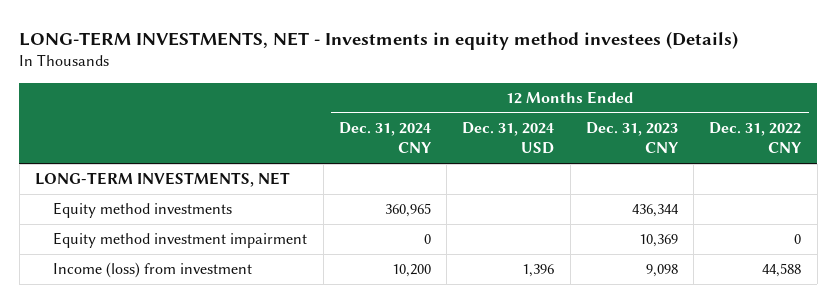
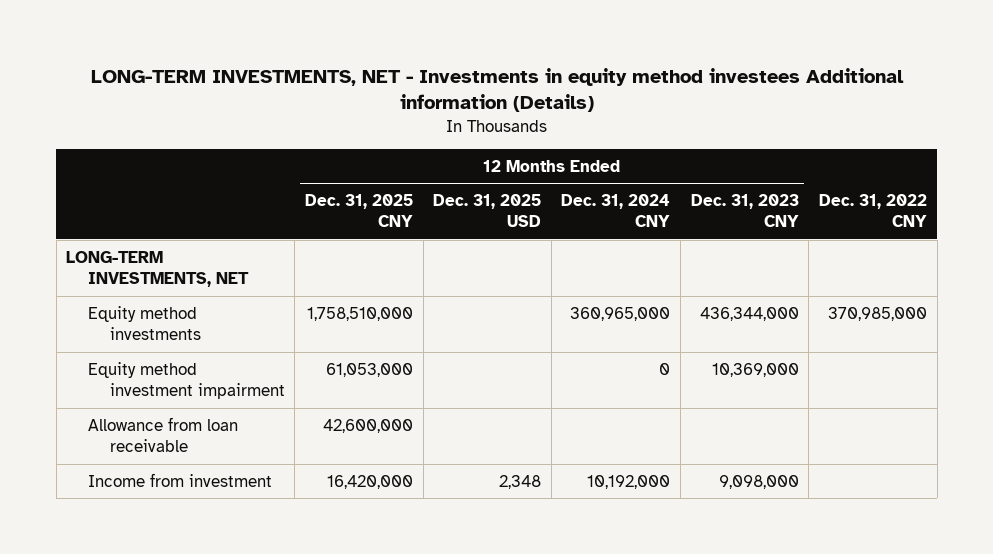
- LONG-TERM INVESTMENTS, NET - Investments in equity method investees (Details)
+ LONG-TERM INVESTMENTS, NET - Investments in equity method investees Additional information (Details)
- | 12 Months Ended Dec. 31, 2024 CNY | 12 Months Ended Dec. 31, 2024 USD | 12 Months Ended Dec. 31, 2023 CNY | 12 Months Ended Dec. 31, 2022 CNY
+ | 12 Months Ended Dec. 31, 2025 CNY | 12 Months Ended Dec. 31, 2025 USD | 12 Months Ended Dec. 31, 2024 CNY | 12 Months Ended Dec. 31, 2023 CNY | Dec. 31, 2022 CNY
- Equity method investments | 360,965 | | 436,344 |
- Equity method investment impairment | 0 | | 10,369 | 0
- Income (loss) from investment | 10,200 | 1,396 | 9,098 | 44,588
+ Equity method investments | 1,758,510,000 | | 360,965,000 | 436,344,000 | 370,985,000
+ Equity method investment impairment | 61,053,000 | | 0 | 10,369,000 |
+ Allowance from loan receivable | 42,600,000 | | | |
+ Income from investment | 16,420,000 | 2,348 | 10,192,000 | 9,098,000 |

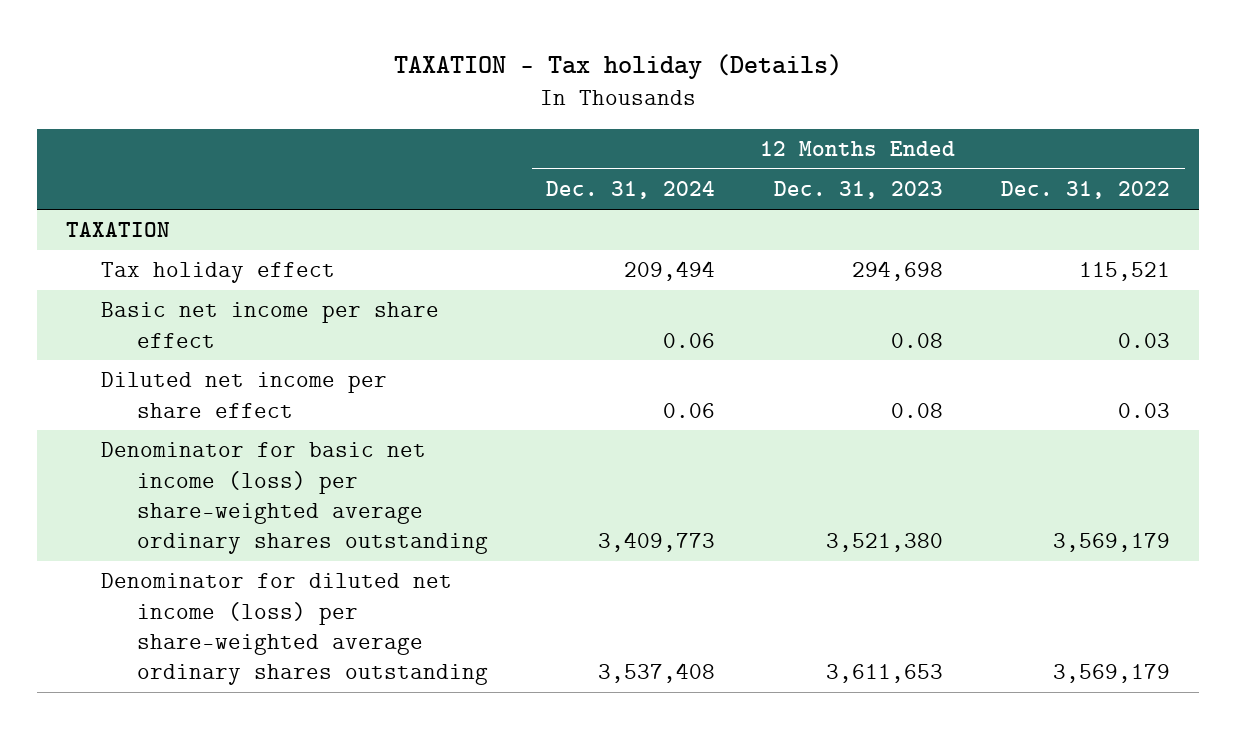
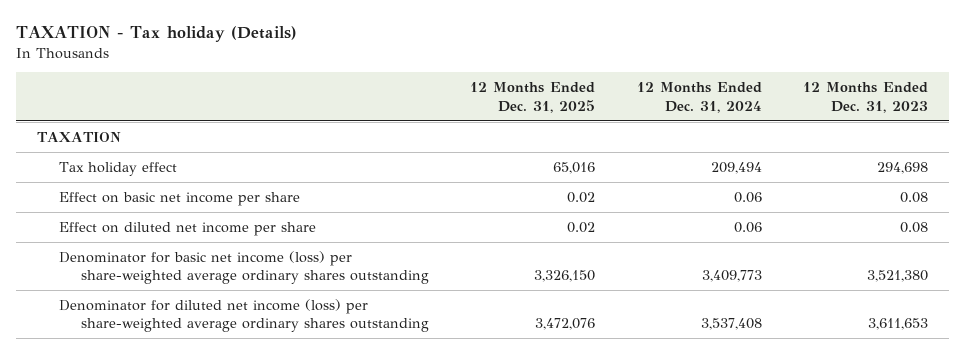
- | 12 Months Ended Dec. 31, 2024 | 12 Months Ended Dec. 31, 2023 | 12 Months Ended Dec. 31, 2022
+ | 12 Months Ended Dec. 31, 2025 | 12 Months Ended Dec. 31, 2024 | 12 Months Ended Dec. 31, 2023
- Basic net income per share effect | 0.06 | 0.08 | 0.03
- Diluted net income per share effect | 0.06 | 0.08 | 0.03
+ Effect on basic net income per share | 0.02 | 0.06 | 0.08
+ Effect on diluted net income per share | 0.02 | 0.06 | 0.08

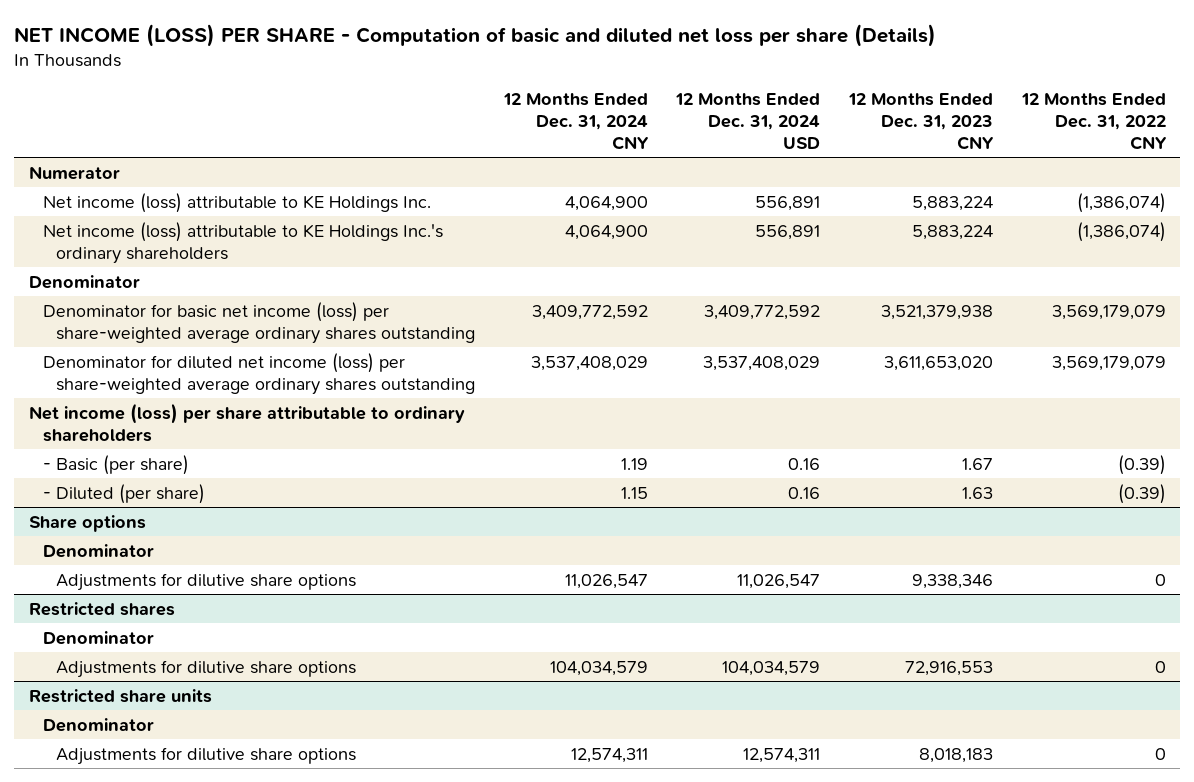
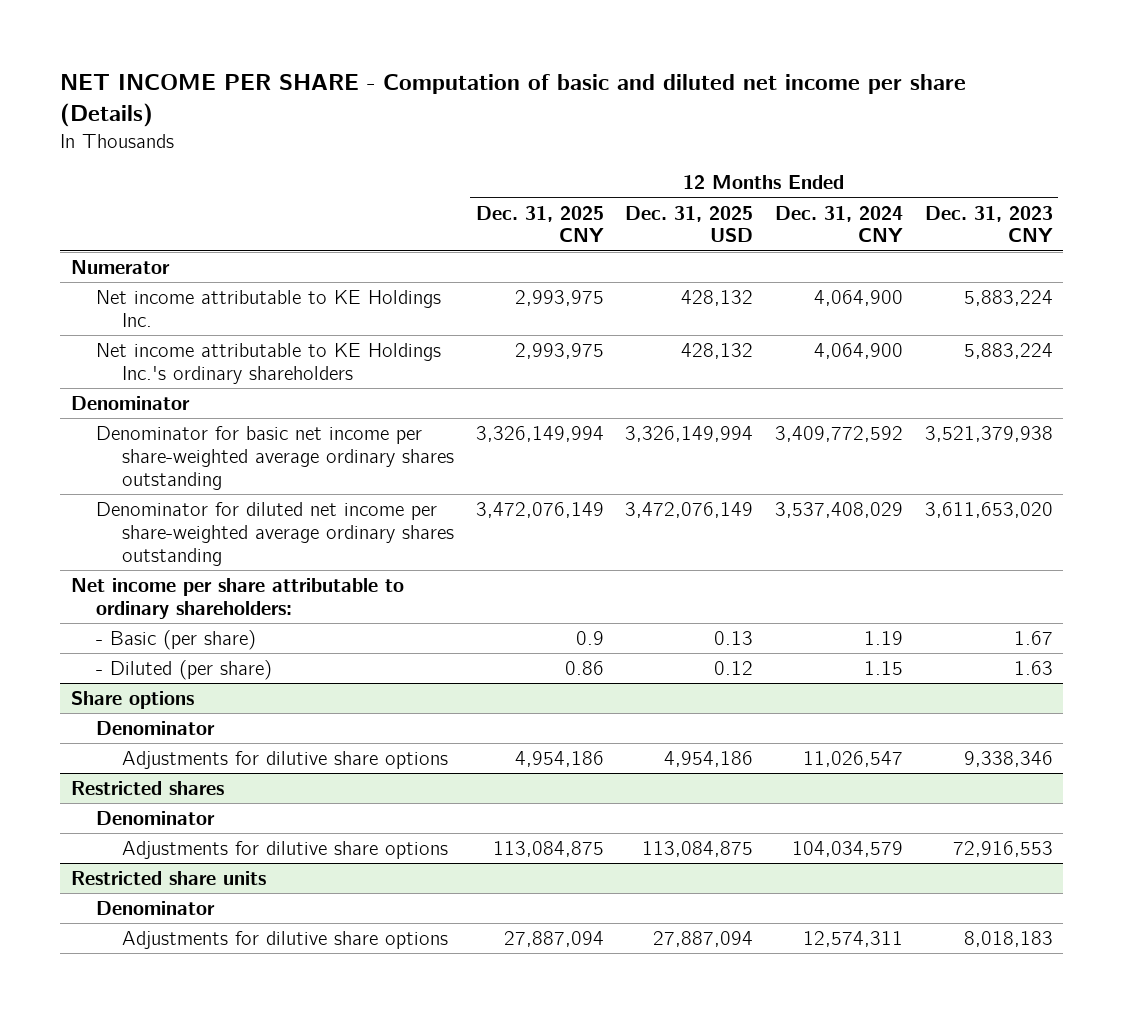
- NET INCOME (LOSS) PER SHARE - Computation of basic and diluted net loss per share (Details)
+ NET INCOME PER SHARE - Computation of basic and diluted net income per share (Details)
- | 12 Months Ended Dec. 31, 2024 CNY | 12 Months Ended Dec. 31, 2024 USD | 12 Months Ended Dec. 31, 2023 CNY | 12 Months Ended Dec. 31, 2022 CNY
+ | 12 Months Ended Dec. 31, 2025 CNY | 12 Months Ended Dec. 31, 2025 USD | 12 Months Ended Dec. 31, 2024 CNY | 12 Months Ended Dec. 31, 2023 CNY
- Net income (loss) attributable to KE Holdings Inc. | 4,064,900 | 556,891 | 5,883,224 | (1,386,074)
- Net income (loss) attributable to KE Holdings Inc.'s ordinary shareholders | 4,064,900 | 556,891 | 5,883,224 | (1,386,074)
+ Net income attributable to KE Holdings Inc. | 2,993,975 | 428,132 | 4,064,900 | 5,883,224
+ Net income attributable to KE Holdings Inc.'s ordinary shareholders | 2,993,975 | 428,132 | 4,064,900 | 5,883,224
- Denominator for basic net income (loss) per share-weighted average ordinary shares outstanding | 3,409,772,592 | 3,409,772,592 | 3,521,379,938 | 3,569,179,079
- Denominator for diluted net income (loss) per share-weighted average ordinary shares outstanding | 3,537,408,029 | 3,537,408,029 | 3,611,653,020 | 3,569,179,079
- Net income (loss) per share attributable to ordinary shareholders
+ Denominator for basic net income per share-weighted average ordinary shares outstanding | 3,326,149,994 | 3,326,149,994 | 3,409,772,592 | 3,521,379,938
+ Denominator for diluted net income per share-weighted average ordinary shares outstanding | 3,472,076,149 | 3,472,076,149 | 3,537,408,029 | 3,611,653,020
+ Net income per share attributable to ordinary shareholders:

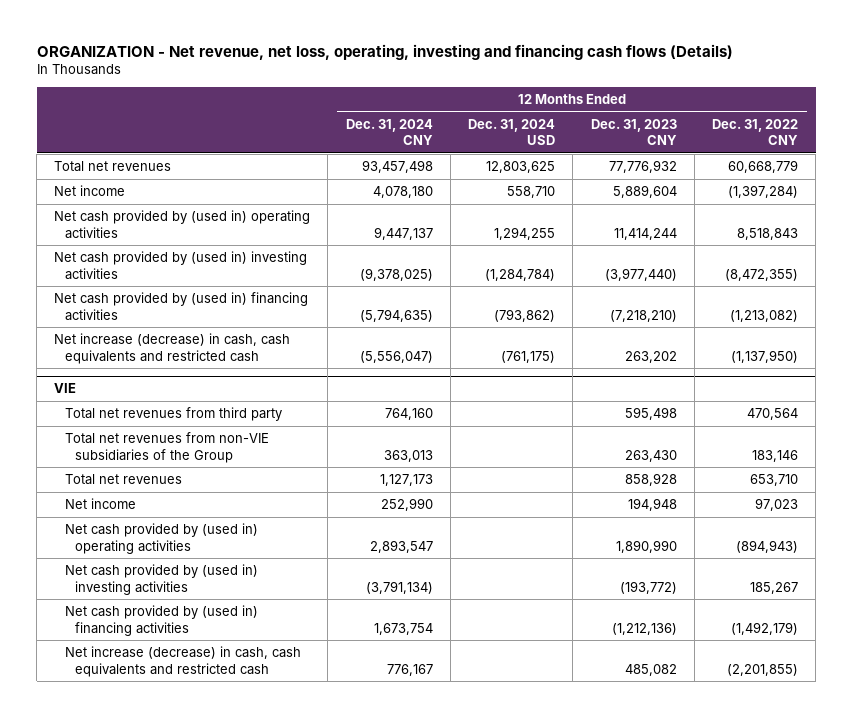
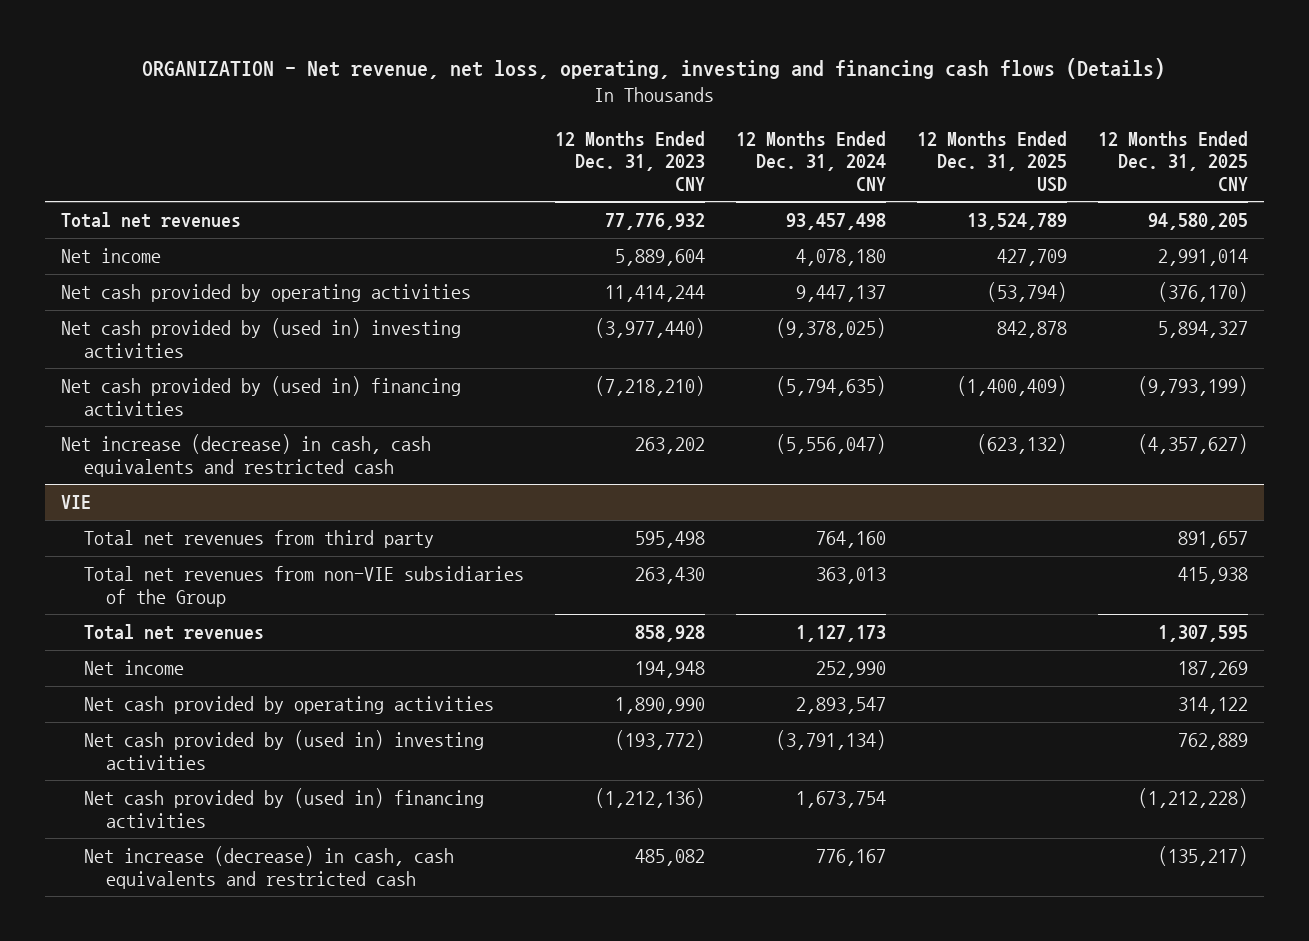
- | 12 Months Ended Dec. 31, 2024 CNY | 12 Months Ended Dec. 31, 2024 USD | 12 Months Ended Dec. 31, 2023 CNY | 12 Months Ended Dec. 31, 2022 CNY
+ | 12 Months Ended Dec. 31, 2023 CNY | 12 Months Ended Dec. 31, 2024 CNY | 12 Months Ended Dec. 31, 2025 USD | 12 Months Ended Dec. 31, 2025 CNY
- Net cash provided by (used in) operating activities | 9,447,137 | 1,294,255 | 11,414,244 | 8,518,843
+ Net cash provided by operating activities | 11,414,244 | 9,447,137 | (53,794) | (376,170)
@ VIE
- Net cash provided by (used in) operating activities | 2,893,547 | | 1,890,990 | (894,943)
+ Net cash provided by operating activities | 1,890,990 | 2,893,547 | | 314,122

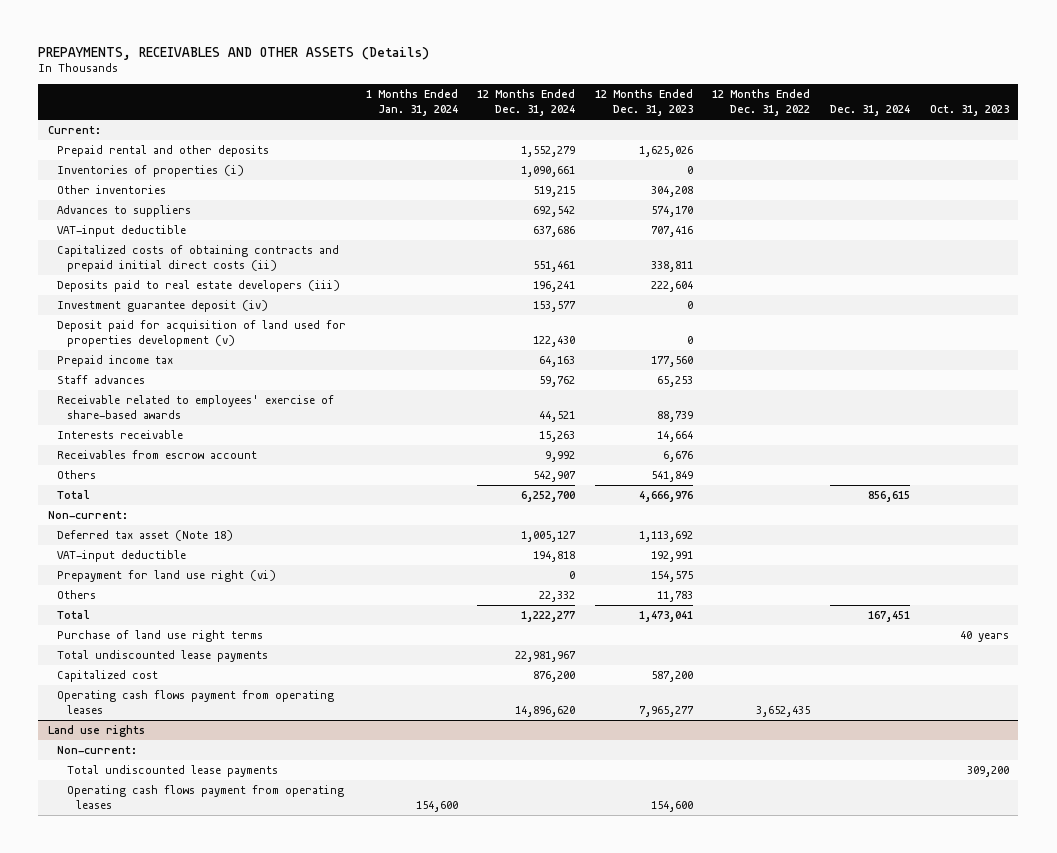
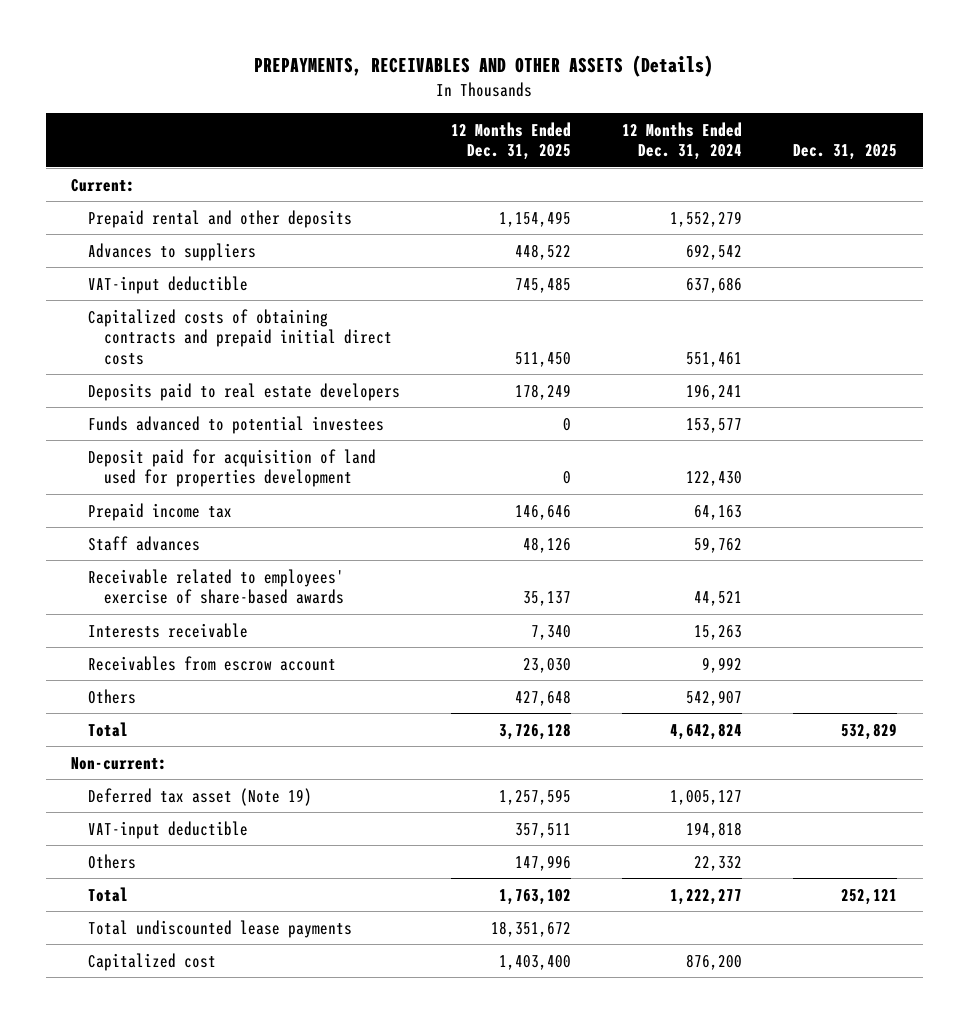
- | 1 Months Ended Jan. 31, 2024 | 12 Months Ended Dec. 31, 2024 | 12 Months Ended Dec. 31, 2023 | 12 Months Ended Dec. 31, 2022 | Dec. 31, 2024 | Oct. 31, 2023
+ | 12 Months Ended Dec. 31, 2025 | 12 Months Ended Dec. 31, 2024 | Dec. 31, 2025
- Inventories of properties (i) | | 1,090,661 | 0 | | |
- Other inventories | | 519,215 | 304,208 | | |
- Capitalized costs of obtaining contracts and prepaid initial direct costs (ii) | | 551,461 | 338,811 | | |
- Deposits paid to real estate developers (iii) | | 196,241 | 222,604 | | |
- Investment guarantee deposit (iv) | | 153,577 | 0 | | |
- Deposit paid for acquisition of land used for properties development (v) | | 122,430 | 0 | | |
+ Capitalized costs of obtaining contracts and prepaid initial direct costs | 511,450 | 551,461 |
+ Deposits paid to real estate developers | 178,249 | 196,241 |
+ Funds advanced to potential investees | 0 | 153,577 |
+ Deposit paid for acquisition of land used for properties development | 0 | 122,430 |
- Total | | 6,252,700 | 4,666,976 | | 856,615 |
+ Total | 3,726,128 | 4,642,824 | 532,829
- Deferred tax asset (Note 18) | | 1,005,127 | 1,113,692 | | |
+ Deferred tax asset (Note 19) | 1,257,595 | 1,005,127 |
- Prepayment for land use right (vi) | | 0 | 154,575 | | |
- Purchase of land use right terms | | | | | | 40 years
- Total undiscounted lease payments | | 22,981,967 | | | |
- Operating cash flows payment from operating leases | | 14,896,620 | 7,965,277 | 3,652,435 | |
- Land use rights
- Non-current:
- Operating cash flows payment from operating leases | 154,600 | | 154,600 | | |
moved down: Capitalized cost | 1,403,400 | 876,200 |

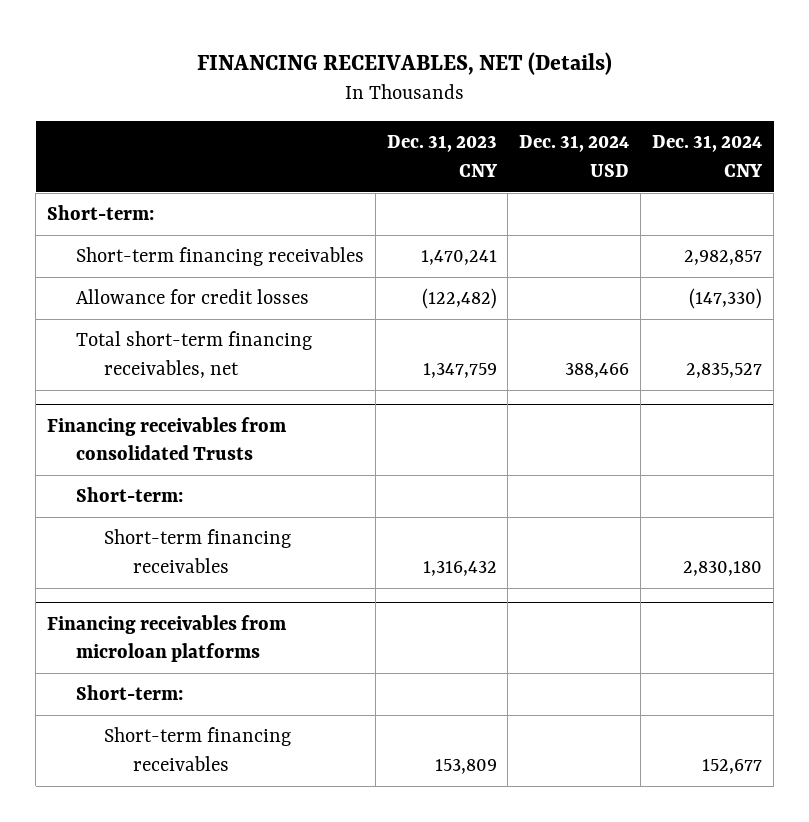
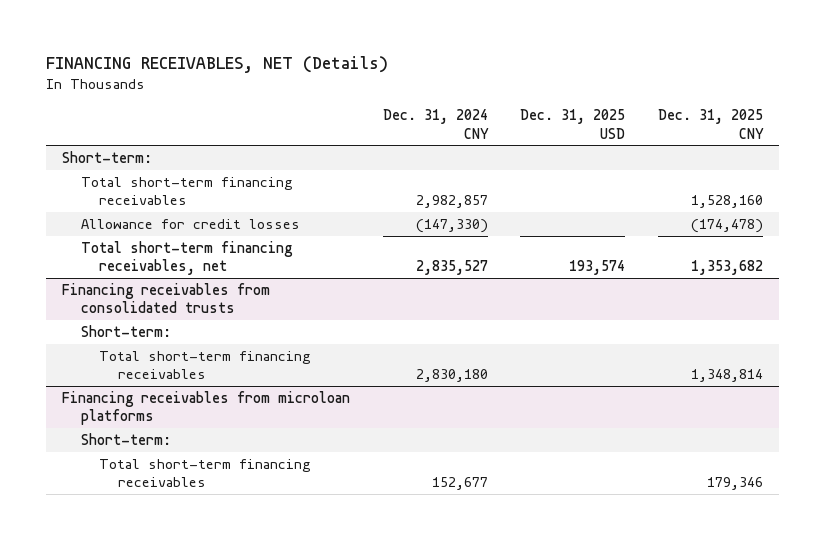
- | Dec. 31, 2023 CNY | Dec. 31, 2024 USD | Dec. 31, 2024 CNY
+ | Dec. 31, 2024 CNY | Dec. 31, 2025 USD | Dec. 31, 2025 CNY
- Short-term financing receivables | 1,470,241 | | 2,982,857
+ Total short-term financing receivables | 2,982,857 | | 1,528,160
- Financing receivables from consolidated Trusts
+ Financing receivables from consolidated trusts
- Short-term financing receivables | 1,316,432 | | 2,830,180
+ Total short-term financing receivables | 2,830,180 | | 1,348,814
@ Financing receivables from microloan platforms
- Short-term financing receivables | 153,809 | | 152,677
+ Total short-term financing receivables | 152,677 | | 179,346

